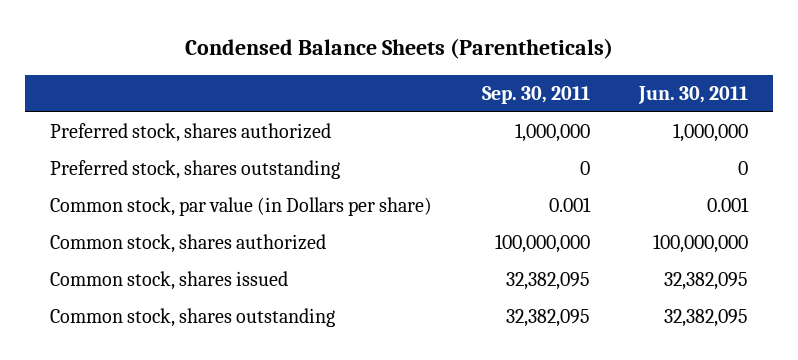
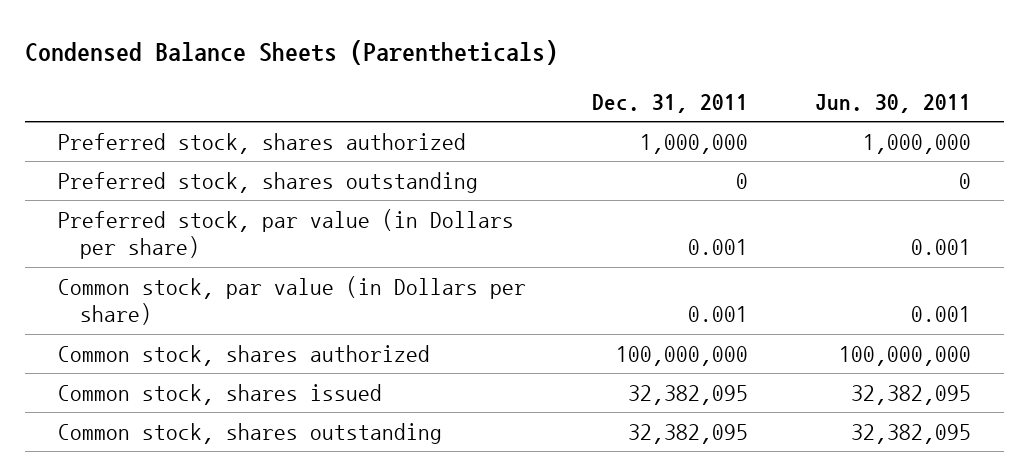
- | Sep. 30, 2011 | Jun. 30, 2011
+ | Dec. 31, 2011 | Jun. 30, 2011
+ Preferred stock, par value (in Dollars per share) | 0.001 | 0.001

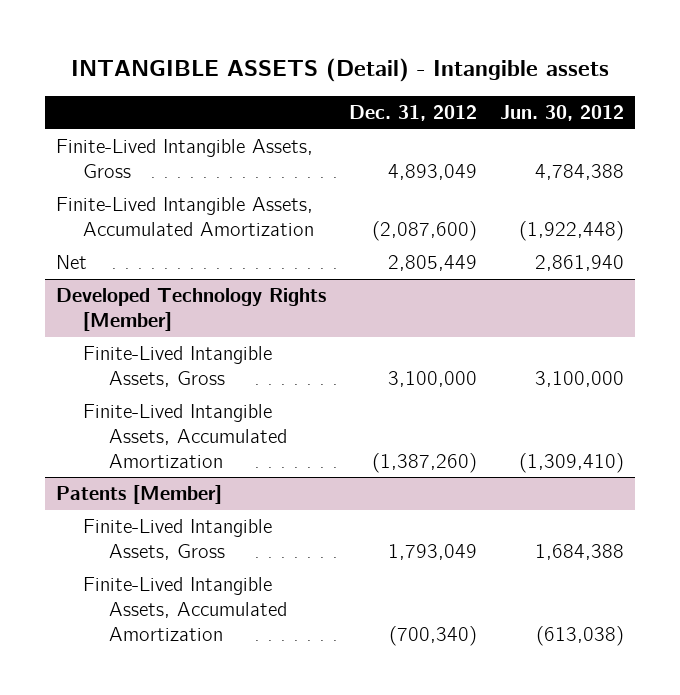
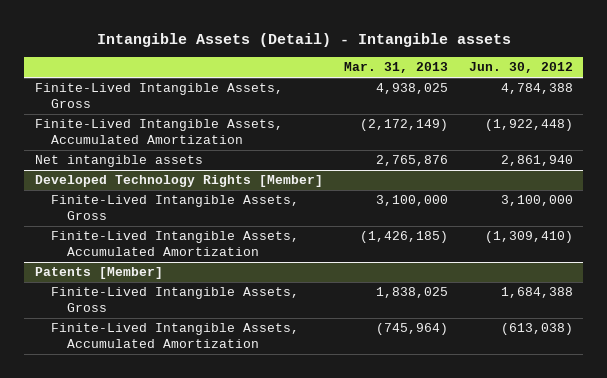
- INTANGIBLE ASSETS (Detail) - Intangible assets
+ Intangible Assets (Detail) - Intangible assets
- | Dec. 31, 2012 | Jun. 30, 2012
+ | Mar. 31, 2013 | Jun. 30, 2012
- Net | 2,805,449 | 2,861,940
+ Net intangible assets | 2,765,876 | 2,861,940

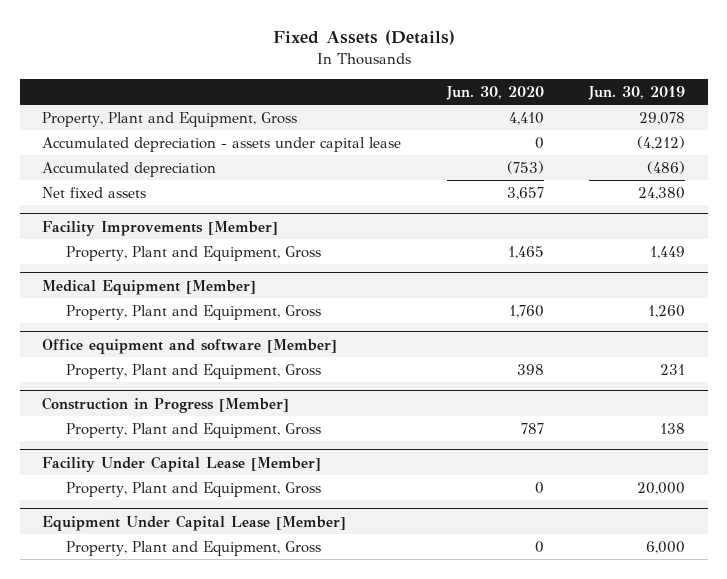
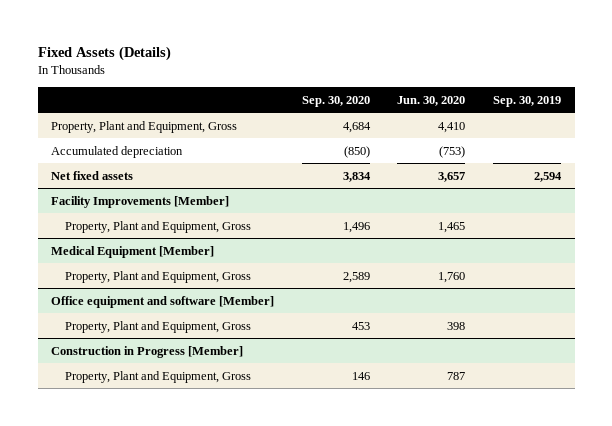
- | Jun. 30, 2020 | Jun. 30, 2019
+ | Sep. 30, 2020 | Jun. 30, 2020 | Sep. 30, 2019
- Accumulated depreciation - assets under capital lease | 0 | (4,212)
- Facility Under Capital Lease [Member]
- Property, Plant and Equipment, Gross | 0 | 20,000
- Equipment Under Capital Lease [Member]
- Property, Plant and Equipment, Gross | 0 | 6,000

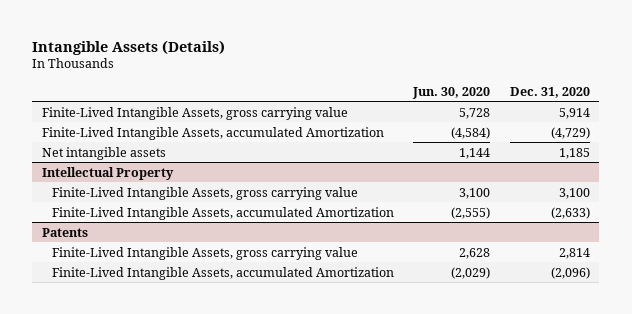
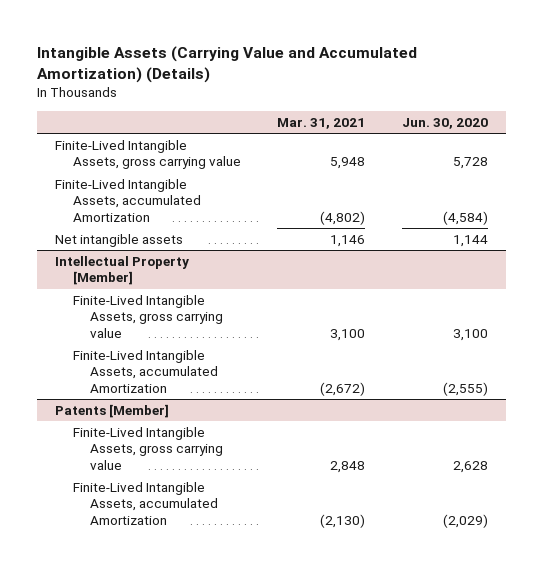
- Intangible Assets (Details)
+ Intangible Assets (Carrying Value and Accumulated Amortization) (Details)
- | Jun. 30, 2020 | Dec. 31, 2020
+ | Mar. 31, 2021 | Jun. 30, 2020
- Intellectual Property
+ Intellectual Property [Member]
- Patents
+ Patents [Member]

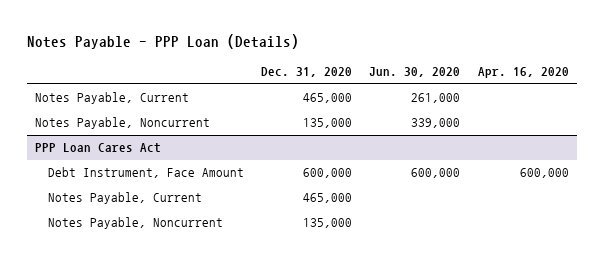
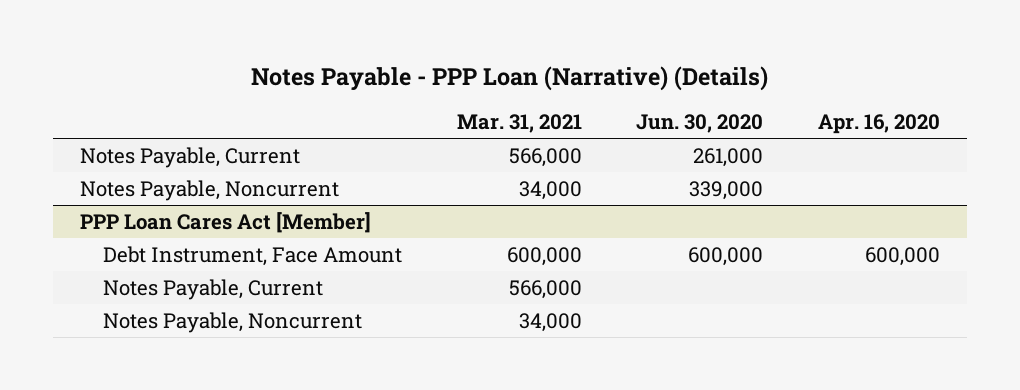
- Notes Payable - PPP Loan (Details)
+ Notes Payable - PPP Loan (Narrative) (Details)
- | Dec. 31, 2020 | Jun. 30, 2020 | Apr. 16, 2020
+ | Mar. 31, 2021 | Jun. 30, 2020 | Apr. 16, 2020
- PPP Loan Cares Act
+ PPP Loan Cares Act [Member]

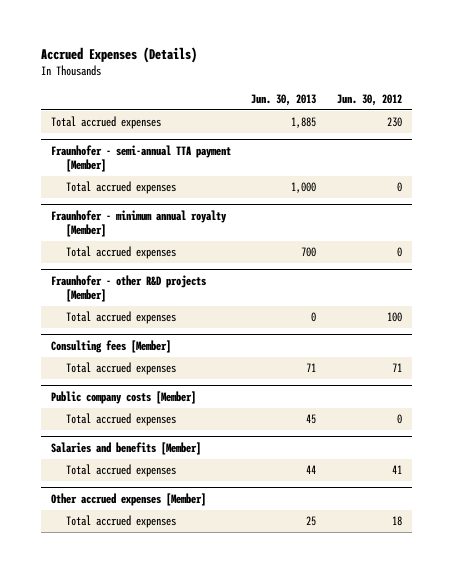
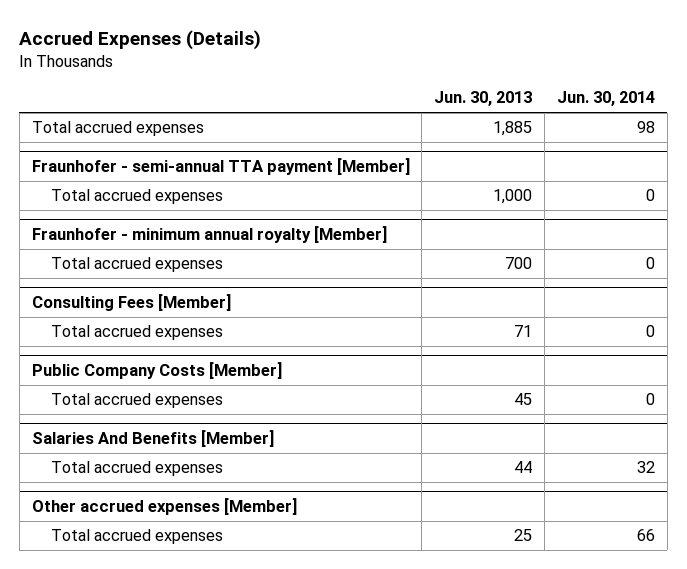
- | Jun. 30, 2013 | Jun. 30, 2012
+ | Jun. 30, 2013 | Jun. 30, 2014
- Fraunhofer - other R&D projects [Member]
- Total accrued expenses | 0 | 100
- Consulting fees [Member]
+ Consulting Fees [Member]
- Public company costs [Member]
+ Public Company Costs [Member]
- Salaries and benefits [Member]
+ Salaries And Benefits [Member]

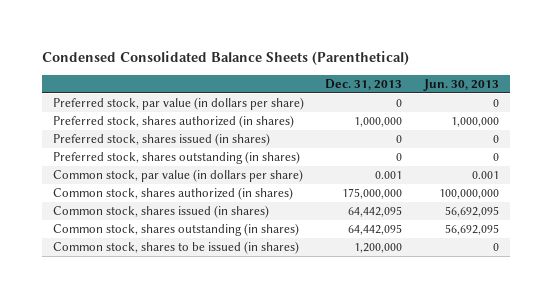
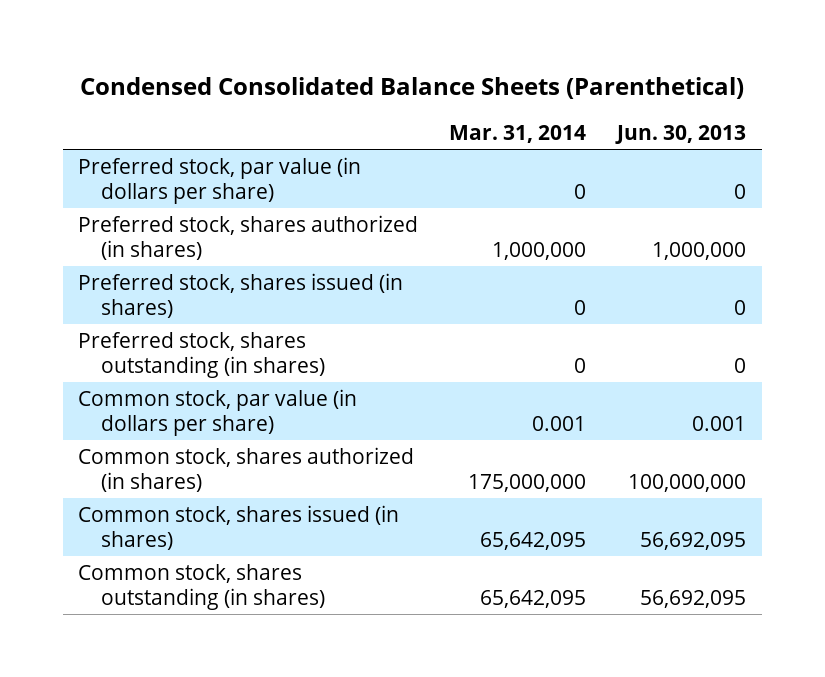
- | Dec. 31, 2013 | Jun. 30, 2013
+ | Mar. 31, 2014 | Jun. 30, 2013
- Common stock, shares to be issued (in shares) | 1,200,000 | 0

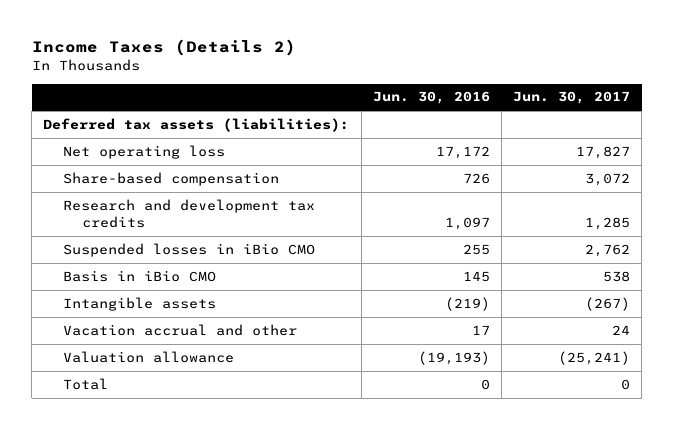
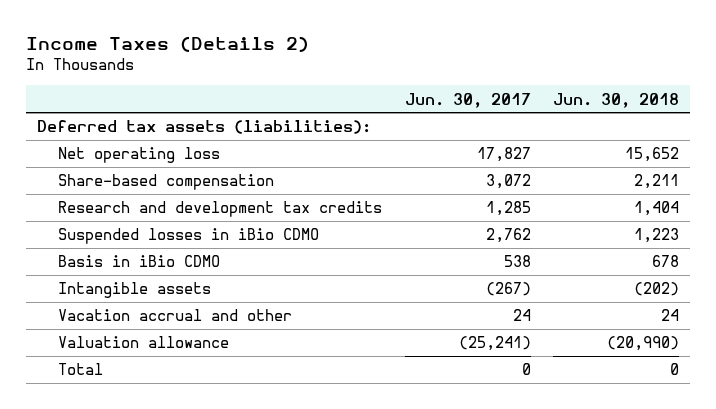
- | Jun. 30, 2016 | Jun. 30, 2017
+ | Jun. 30, 2017 | Jun. 30, 2018
- Suspended losses in iBio CMO | 255 | 2,762
- Basis in iBio CMO | 145 | 538
+ Suspended losses in iBio CDMO | 2,762 | 1,223
+ Basis in iBio CDMO | 538 | 678

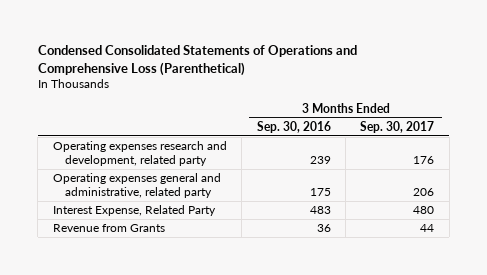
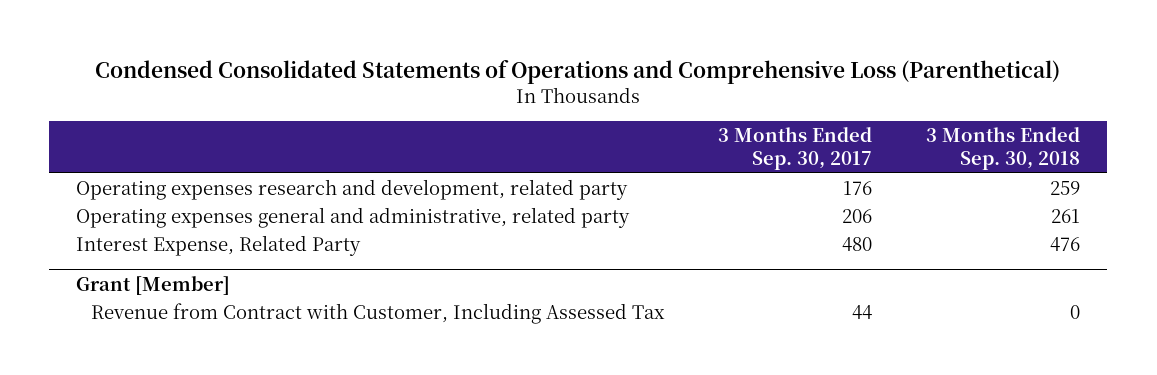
- | 3 Months Ended Sep. 30, 2016 | 3 Months Ended Sep. 30, 2017
+ | 3 Months Ended Sep. 30, 2017 | 3 Months Ended Sep. 30, 2018
- Revenue from Grants | 36 | 44
+ Grant [Member]
+ Revenue from Contract with Customer, Including Assessed Tax | 44 | 0

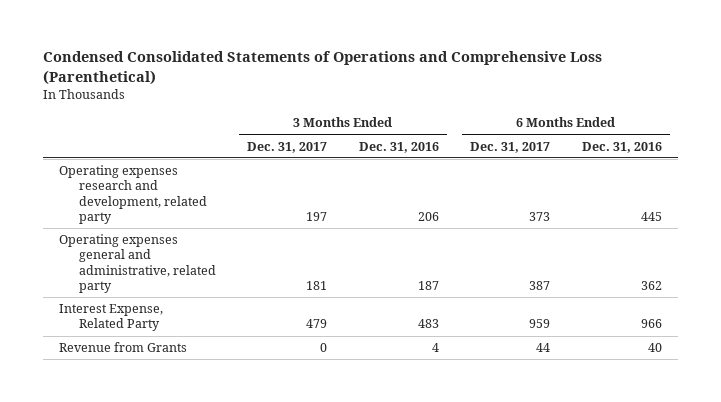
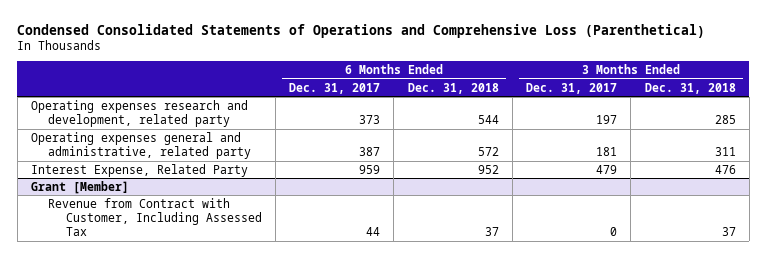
- | 3 Months Ended Dec. 31, 2017 | 3 Months Ended Dec. 31, 2016 | 6 Months Ended Dec. 31, 2017 | 6 Months Ended Dec. 31, 2016
+ | 6 Months Ended Dec. 31, 2017 | 6 Months Ended Dec. 31, 2018 | 3 Months Ended Dec. 31, 2017 | 3 Months Ended Dec. 31, 2018
- Revenue from Grants | 0 | 4 | 44 | 40
+ Grant [Member]
+ Revenue from Contract with Customer, Including Assessed Tax | 44 | 37 | 0 | 37

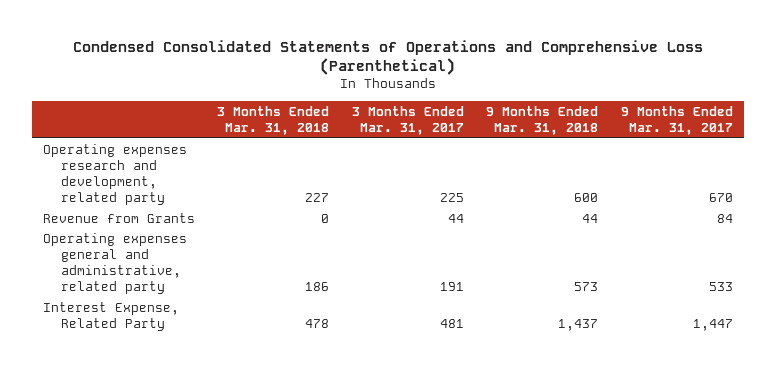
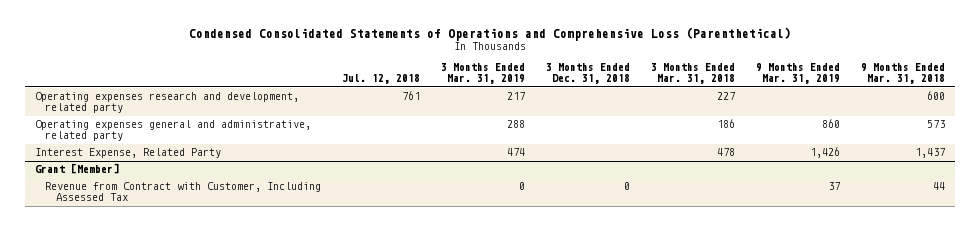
- | 3 Months Ended Mar. 31, 2018 | 3 Months Ended Mar. 31, 2017 | 9 Months Ended Mar. 31, 2018 | 9 Months Ended Mar. 31, 2017
+ | Jul. 12, 2018 | 3 Months Ended Mar. 31, 2019 | 3 Months Ended Dec. 31, 2018 | 3 Months Ended Mar. 31, 2018 | 9 Months Ended Mar. 31, 2019 | 9 Months Ended Mar. 31, 2018
- Revenue from Grants | 0 | 44 | 44 | 84
+ Grant [Member]
+ Revenue from Contract with Customer, Including Assessed Tax | | 0 | 0 | | 37 | 44

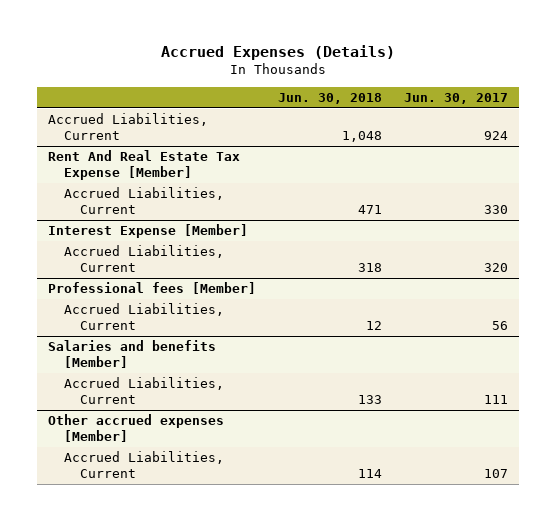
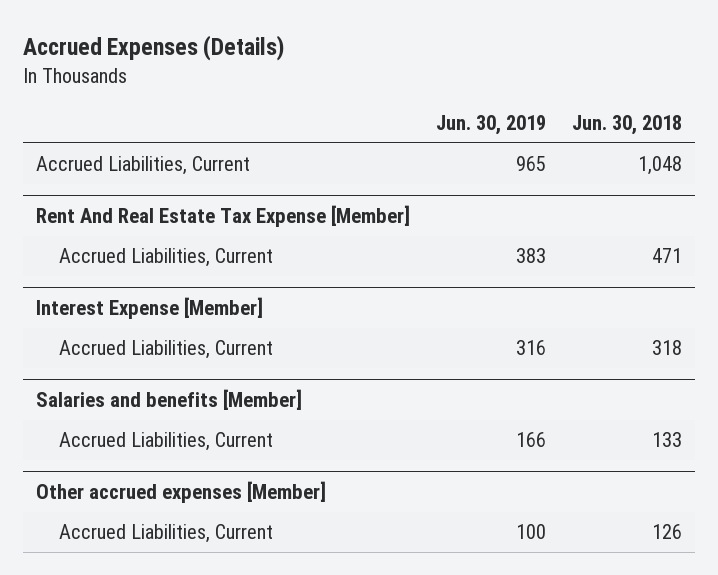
- | Jun. 30, 2018 | Jun. 30, 2017
+ | Jun. 30, 2019 | Jun. 30, 2018
- Professional fees [Member]
- Accrued Liabilities, Current | 12 | 56
@ Other accrued expenses [Member]
- Accrued Liabilities, Current | 114 | 107
+ Accrued Liabilities, Current | 100 | 126

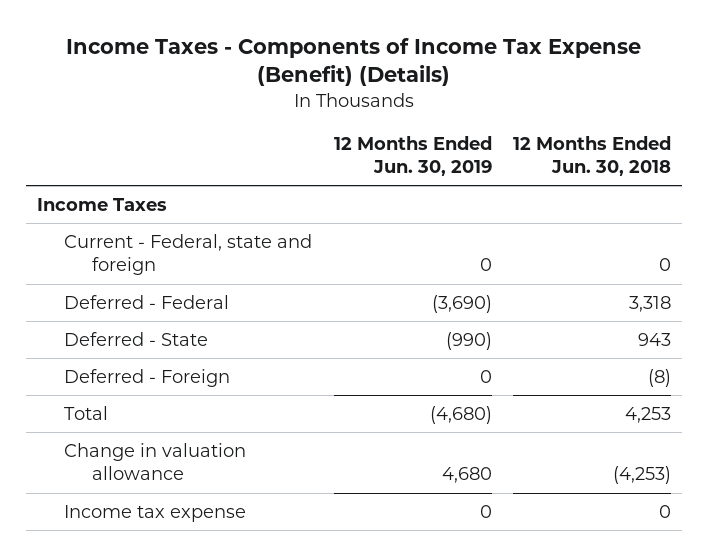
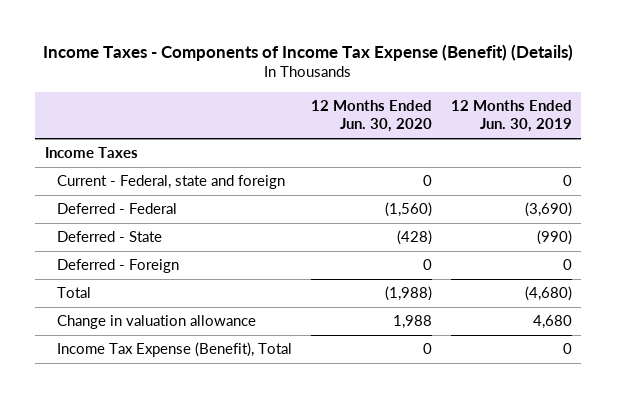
- | 12 Months Ended Jun. 30, 2019 | 12 Months Ended Jun. 30, 2018
+ | 12 Months Ended Jun. 30, 2020 | 12 Months Ended Jun. 30, 2019
- Income tax expense | 0 | 0
+ Income Tax Expense (Benefit), Total | 0 | 0

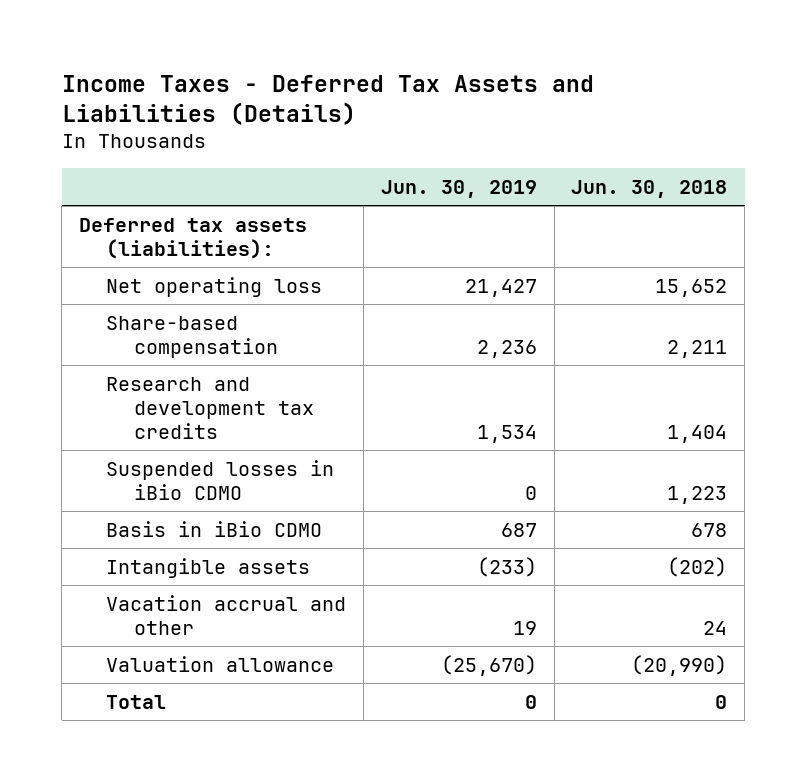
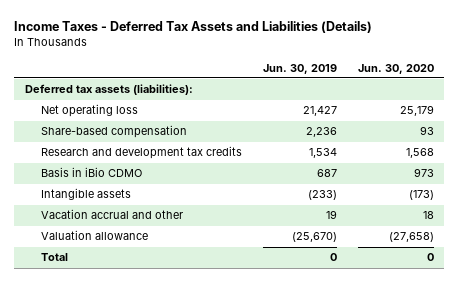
- | Jun. 30, 2019 | Jun. 30, 2018
+ | Jun. 30, 2019 | Jun. 30, 2020
- Suspended losses in iBio CDMO | 0 | 1,223

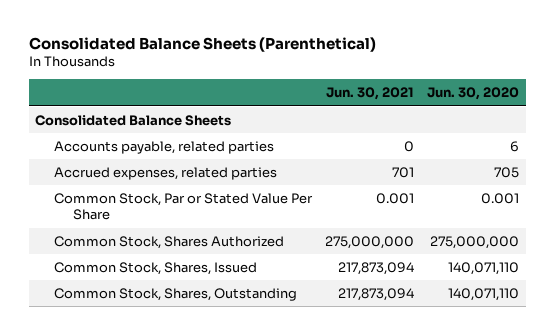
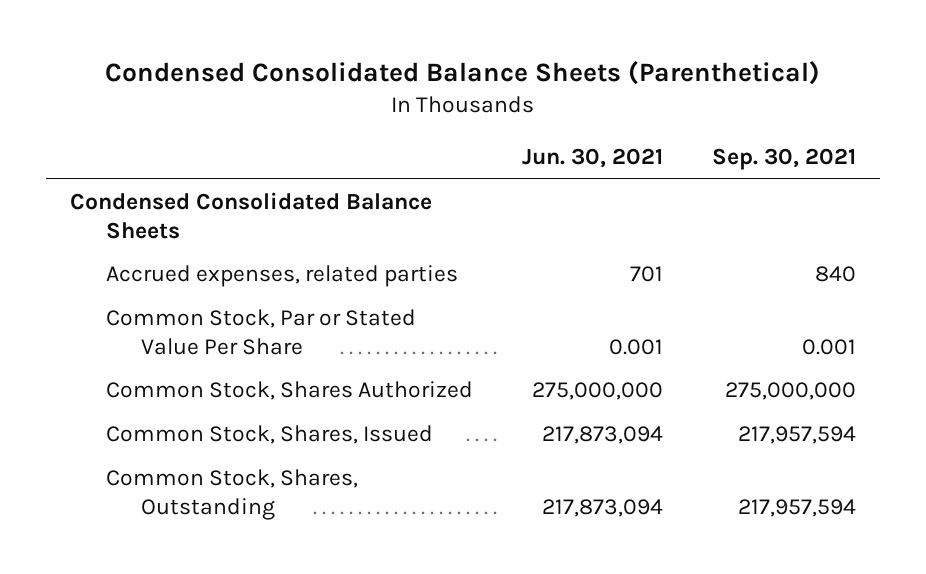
- Consolidated Balance Sheets (Parenthetical)
+ Condensed Consolidated Balance Sheets (Parenthetical)
- | Jun. 30, 2021 | Jun. 30, 2020
+ | Jun. 30, 2021 | Sep. 30, 2021
- Consolidated Balance Sheets
- Accounts payable, related parties | 0 | 6
+ Condensed Consolidated Balance Sheets

